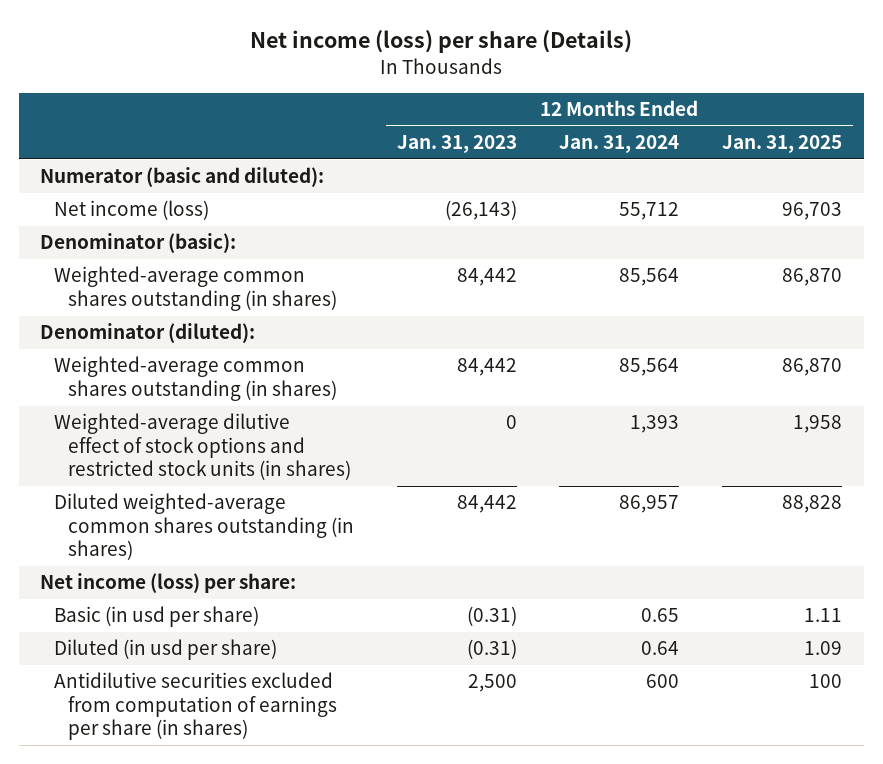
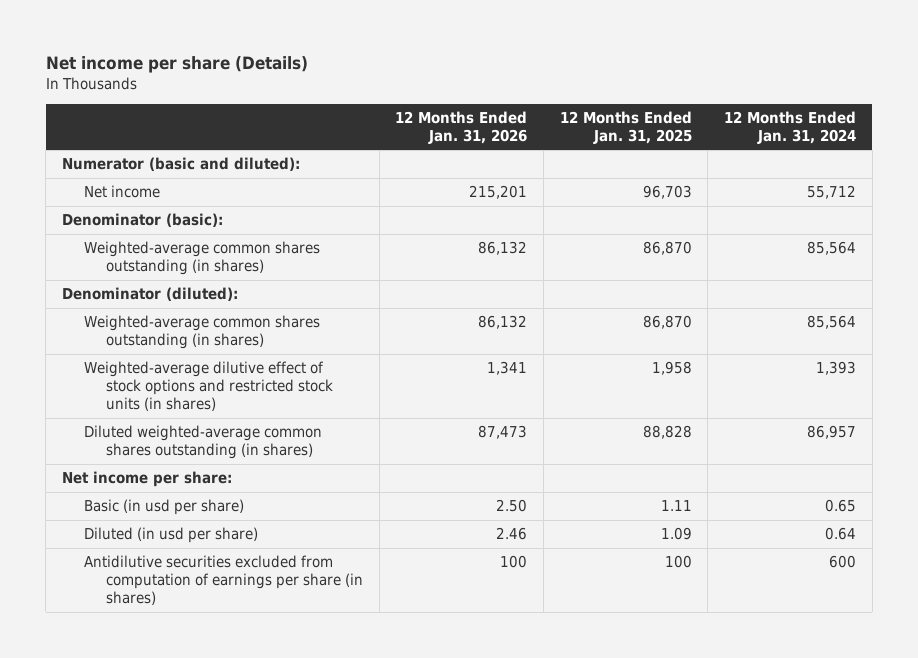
- Net income (loss) per share (Details)
+ Net income per share (Details)
- | 12 Months Ended Jan. 31, 2023 | 12 Months Ended Jan. 31, 2024 | 12 Months Ended Jan. 31, 2025
+ | 12 Months Ended Jan. 31, 2026 | 12 Months Ended Jan. 31, 2025 | 12 Months Ended Jan. 31, 2024
- Net income (loss) | (26,143) | 55,712 | 96,703
+ Net income | 215,201 | 96,703 | 55,712
- Net income (loss) per share:
+ Net income per share:

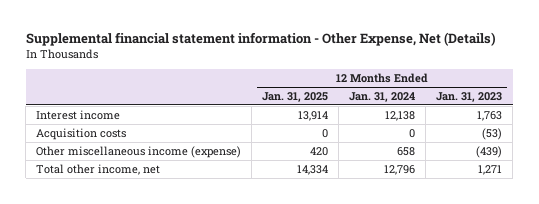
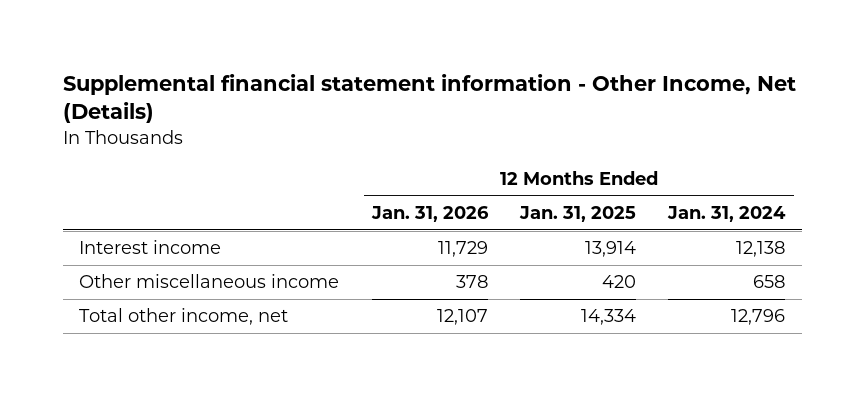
- Supplemental financial statement information - Other Expense, Net (Details)
+ Supplemental financial statement information - Other Income, Net (Details)
- | 12 Months Ended Jan. 31, 2025 | 12 Months Ended Jan. 31, 2024 | 12 Months Ended Jan. 31, 2023
+ | 12 Months Ended Jan. 31, 2026 | 12 Months Ended Jan. 31, 2025 | 12 Months Ended Jan. 31, 2024
- Acquisition costs | 0 | 0 | (53)
- Other miscellaneous income (expense) | 420 | 658 | (439)
+ Other miscellaneous income | 378 | 420 | 658

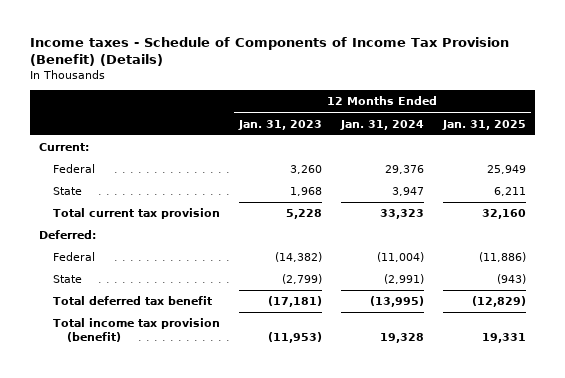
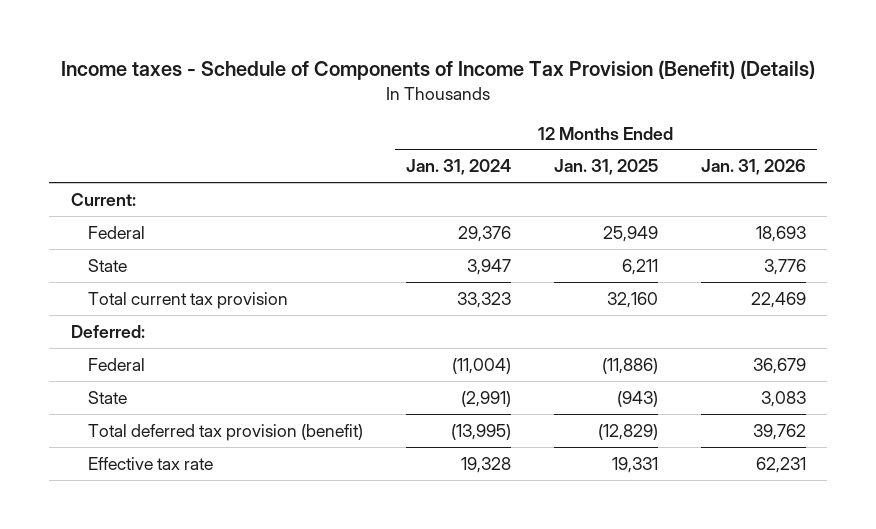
- | 12 Months Ended Jan. 31, 2023 | 12 Months Ended Jan. 31, 2024 | 12 Months Ended Jan. 31, 2025
+ | 12 Months Ended Jan. 31, 2024 | 12 Months Ended Jan. 31, 2025 | 12 Months Ended Jan. 31, 2026
- Total deferred tax benefit | (17,181) | (13,995) | (12,829)
- Total income tax provision (benefit) | (11,953) | 19,328 | 19,331
+ Total deferred tax provision (benefit) | (13,995) | (12,829) | 39,762
+ Effective tax rate | 19,328 | 19,331 | 62,231

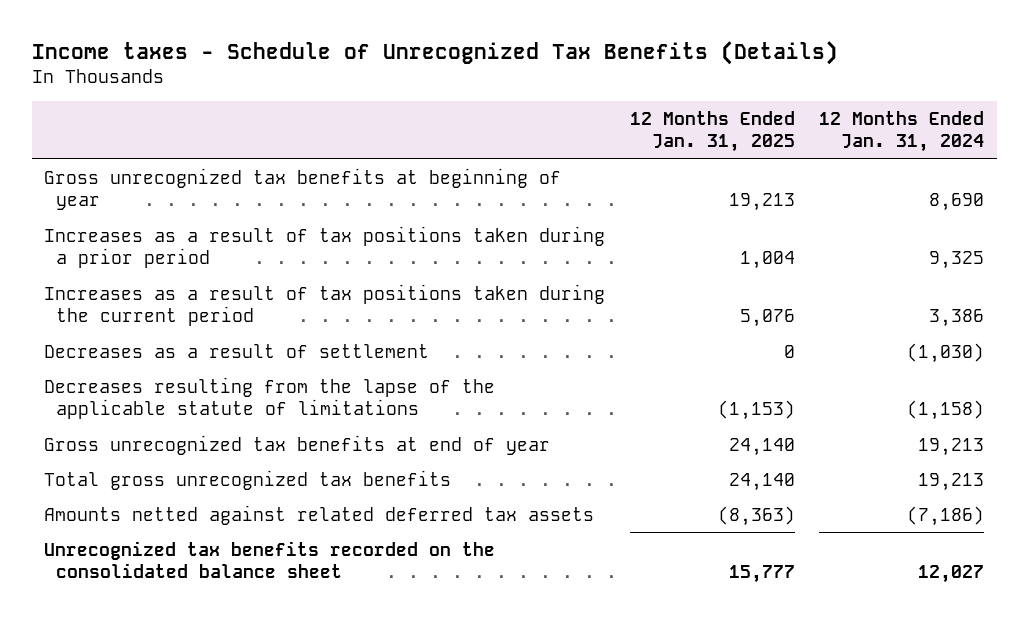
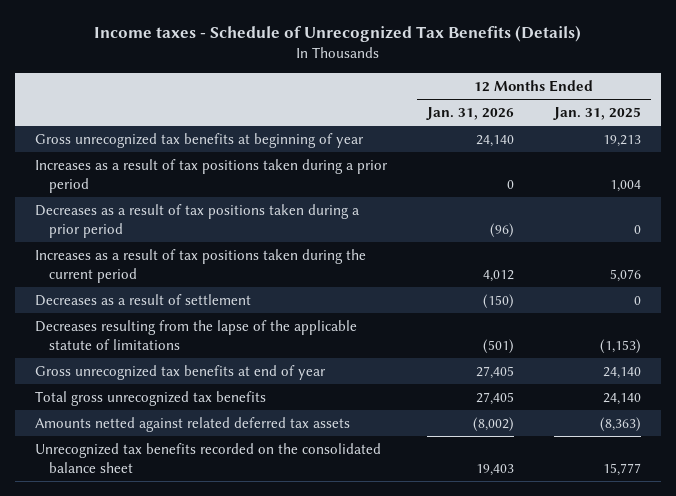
- | 12 Months Ended Jan. 31, 2025 | 12 Months Ended Jan. 31, 2024
+ | 12 Months Ended Jan. 31, 2026 | 12 Months Ended Jan. 31, 2025
+ Decreases as a result of tax positions taken during a prior period | (96) | 0

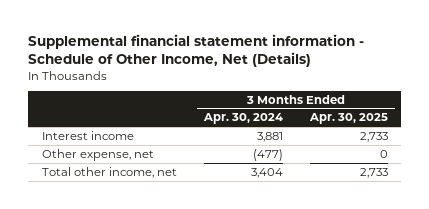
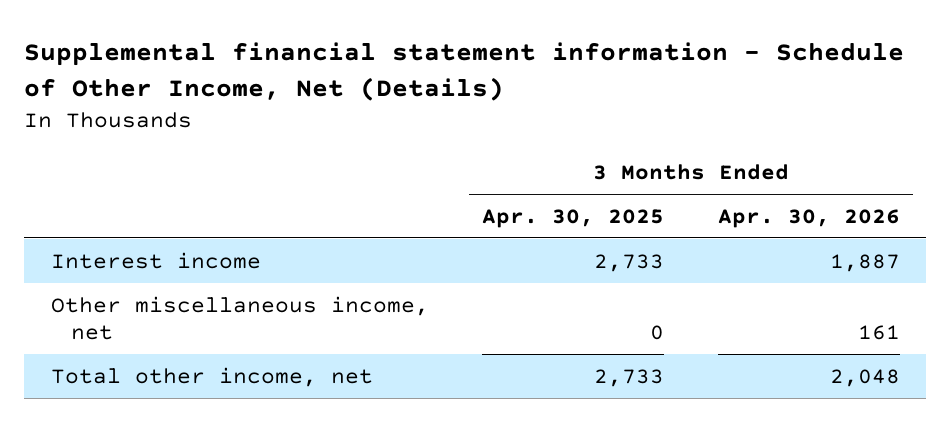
- | 3 Months Ended Apr. 30, 2024 | 3 Months Ended Apr. 30, 2025
+ | 3 Months Ended Apr. 30, 2025 | 3 Months Ended Apr. 30, 2026
- Other expense, net | (477) | 0
+ Other miscellaneous income, net | 0 | 161

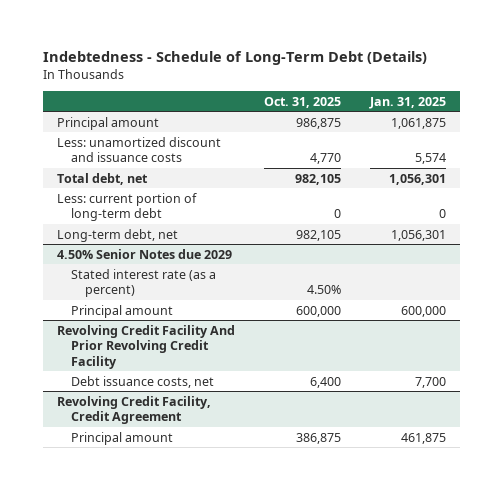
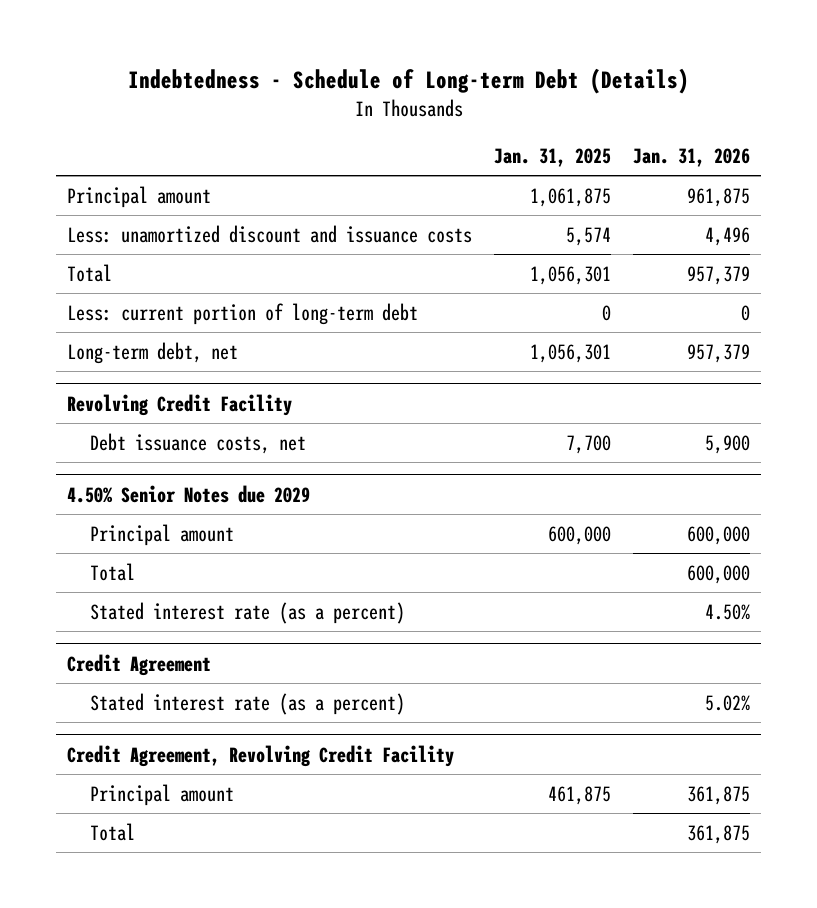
- Indebtedness - Schedule of Long-Term Debt (Details)
+ Indebtedness - Schedule of Long-term Debt (Details)
- | Oct. 31, 2025 | Jan. 31, 2025
+ | Jan. 31, 2025 | Jan. 31, 2026
- Total debt, net | 982,105 | 1,056,301
+ Total | 1,056,301 | 957,379
+ Revolving Credit Facility
+ Debt issuance costs, net | 7,700 | 5,900
- Revolving Credit Facility And Prior Revolving Credit Facility
- Debt issuance costs, net | 6,400 | 7,700
- Revolving Credit Facility, Credit Agreement
@ 4.50% Senior Notes due 2029
+ Total | | 600,000
moved down: Stated interest rate (as a percent) | | 4.50%
+ Credit Agreement
+ Stated interest rate (as a percent) | | 5.02%
+ Credit Agreement, Revolving Credit Facility
+ Total | | 361,875

